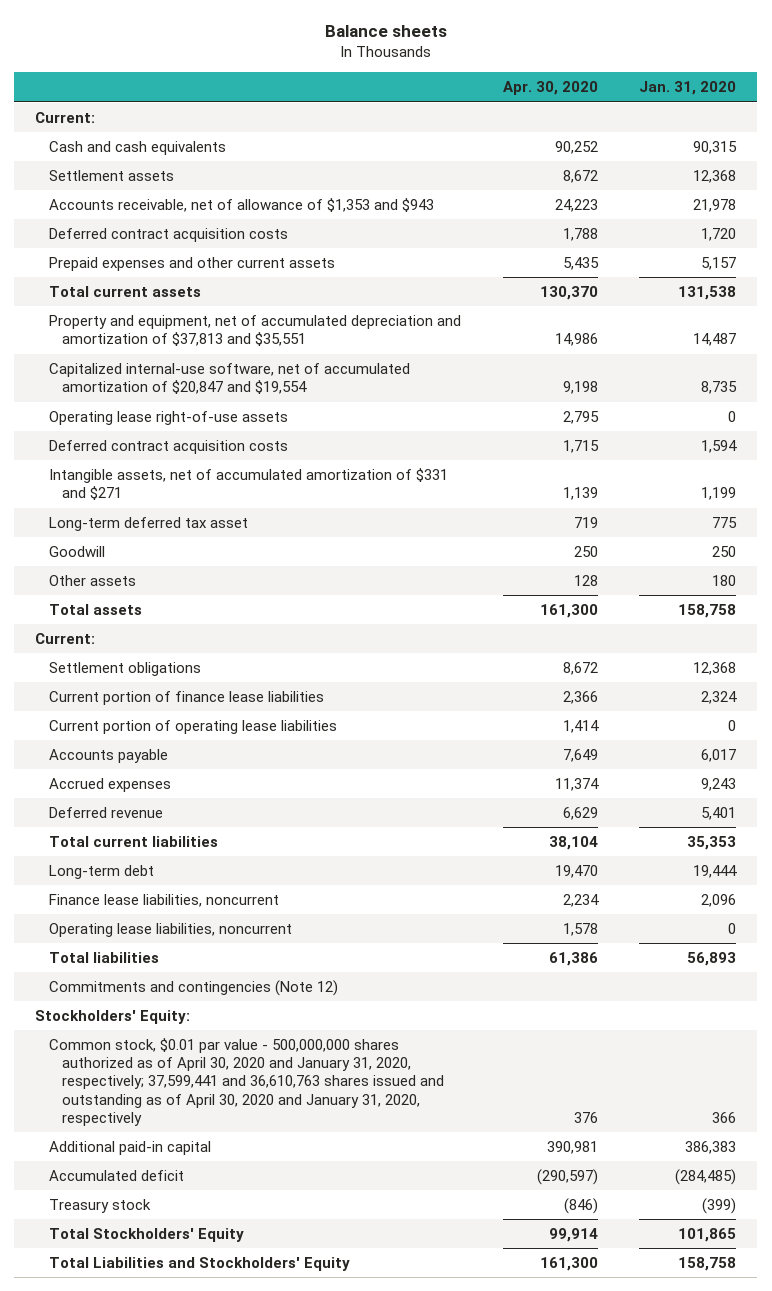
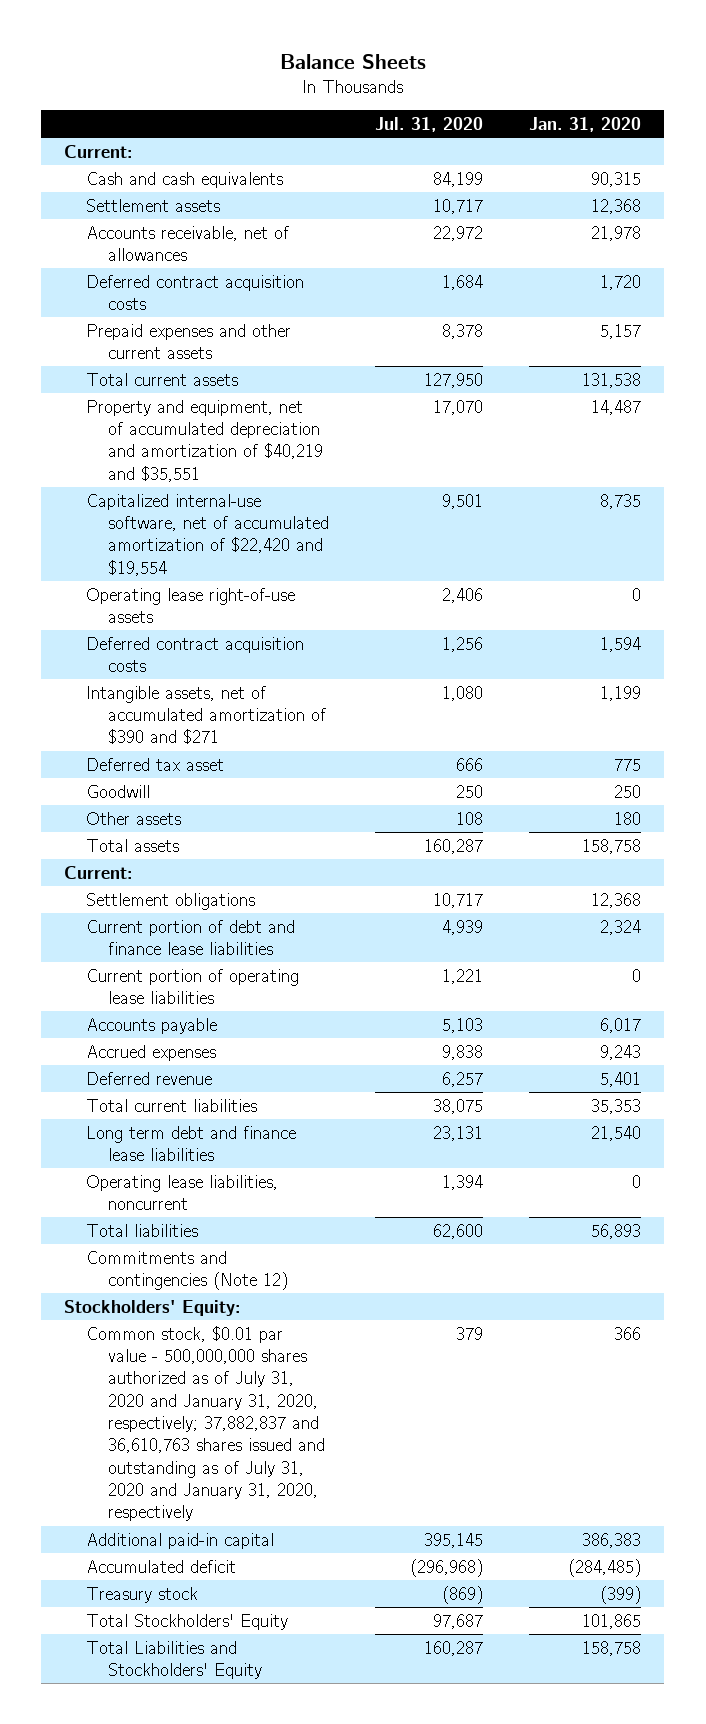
- Balance sheets
+ Balance Sheets
- | Apr. 30, 2020 | Jan. 31, 2020
+ | Jul. 31, 2020 | Jan. 31, 2020
- Accounts receivable, net of allowance of $1,353 and $943 | 24,223 | 21,978
+ Accounts receivable, net of allowances | 22,972 | 21,978
- Property and equipment, net of accumulated depreciation and amortization of $37,813 and $35,551 | 14,986 | 14,487
- Capitalized internal-use software, net of accumulated amortization of $20,847 and $19,554 | 9,198 | 8,735
+ Property and equipment, net of accumulated depreciation and amortization of $40,219 and $35,551 | 17,070 | 14,487
+ Capitalized internal-use software, net of accumulated amortization of $22,420 and $19,554 | 9,501 | 8,735
- Intangible assets, net of accumulated amortization of $331 and $271 | 1,139 | 1,199
- Long-term deferred tax asset | 719 | 775
+ Intangible assets, net of accumulated amortization of $390 and $271 | 1,080 | 1,199
+ Deferred tax asset | 666 | 775
- Current portion of finance lease liabilities | 2,366 | 2,324
+ Current portion of debt and finance lease liabilities | 4,939 | 2,324
- Long-term debt | 19,470 | 19,444
- Finance lease liabilities, noncurrent | 2,234 | 2,096
+ Long term debt and finance lease liabilities | 23,131 | 21,540
- Common stock, $0.01 par value - 500,000,000 shares authorized as of April 30, 2020 and January 31, 2020, respectively; 37,599,441 and 36,610,763 shares issued and outstanding as of April 30, 2020 and January 31, 2020, respectively | 376 | 366
+ Common stock, $0.01 par value - 500,000,000 shares authorized as of July 31, 2020 and January 31, 2020, respectively; 37,882,837 and 36,610,763 shares issued and outstanding as of July 31, 2020 and January 31, 2020, respectively | 379 | 366

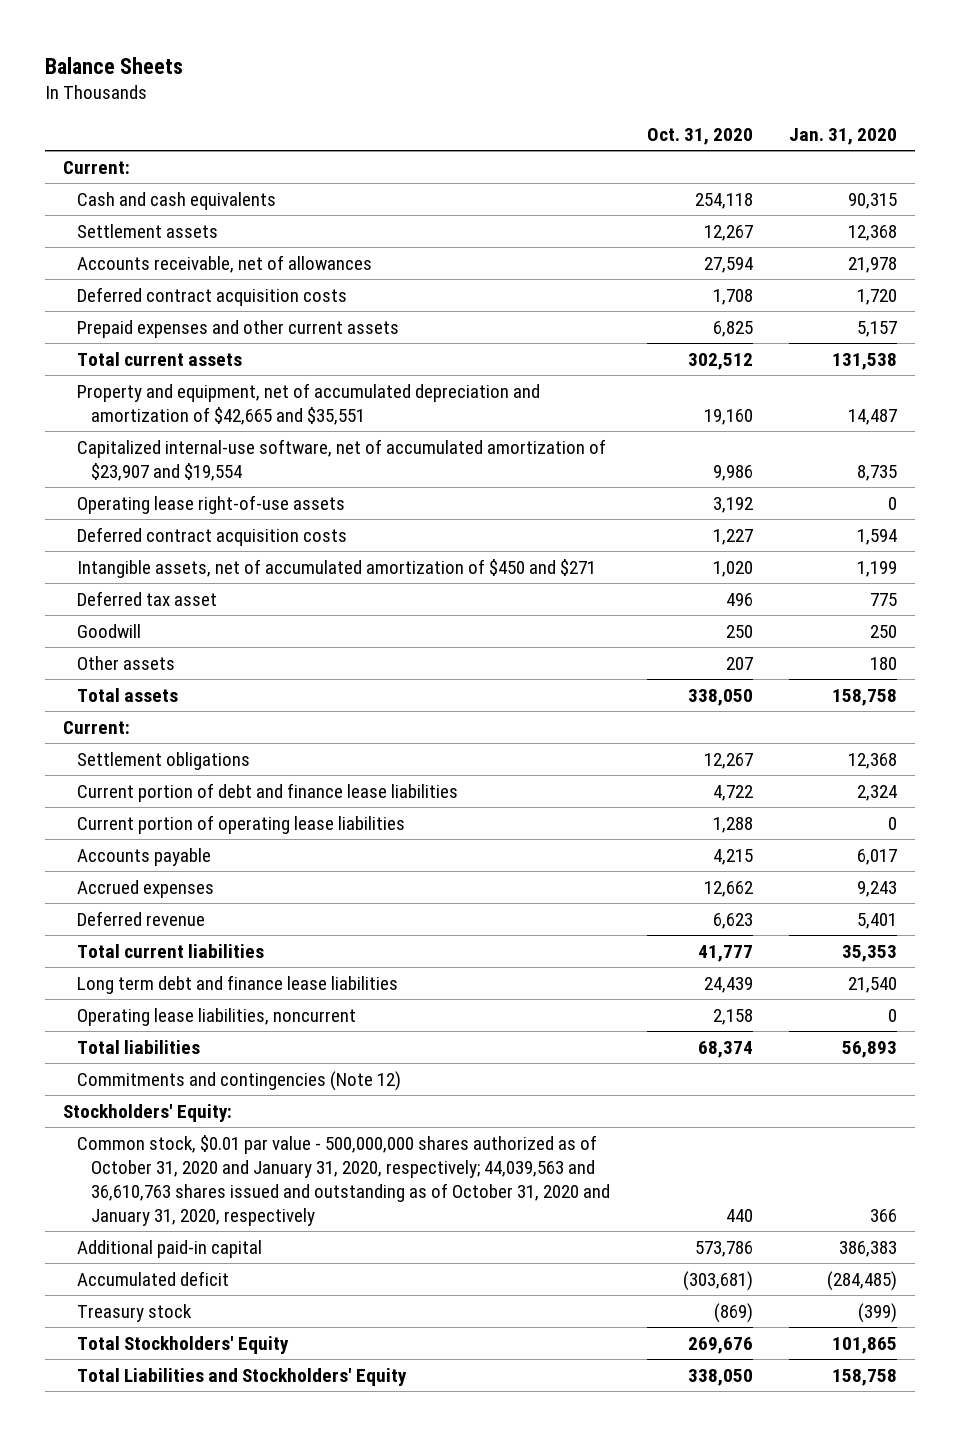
- | Jul. 31, 2020 | Jan. 31, 2020
+ | Oct. 31, 2020 | Jan. 31, 2020
- Property and equipment, net of accumulated depreciation and amortization of $40,219 and $35,551 | 17,070 | 14,487
- Capitalized internal-use software, net of accumulated amortization of $22,420 and $19,554 | 9,501 | 8,735
+ Property and equipment, net of accumulated depreciation and amortization of $42,665 and $35,551 | 19,160 | 14,487
+ Capitalized internal-use software, net of accumulated amortization of $23,907 and $19,554 | 9,986 | 8,735
- Intangible assets, net of accumulated amortization of $390 and $271 | 1,080 | 1,199
+ Intangible assets, net of accumulated amortization of $450 and $271 | 1,020 | 1,199
- Common stock, $0.01 par value - 500,000,000 shares authorized as of July 31, 2020 and January 31, 2020, respectively; 37,882,837 and 36,610,763 shares issued and outstanding as of July 31, 2020 and January 31, 2020, respectively | 379 | 366
+ Common stock, $0.01 par value - 500,000,000 shares authorized as of October 31, 2020 and January 31, 2020, respectively; 44,039,563 and 36,610,763 shares issued and outstanding as of October 31, 2020 and January 31, 2020, respectively | 440 | 366

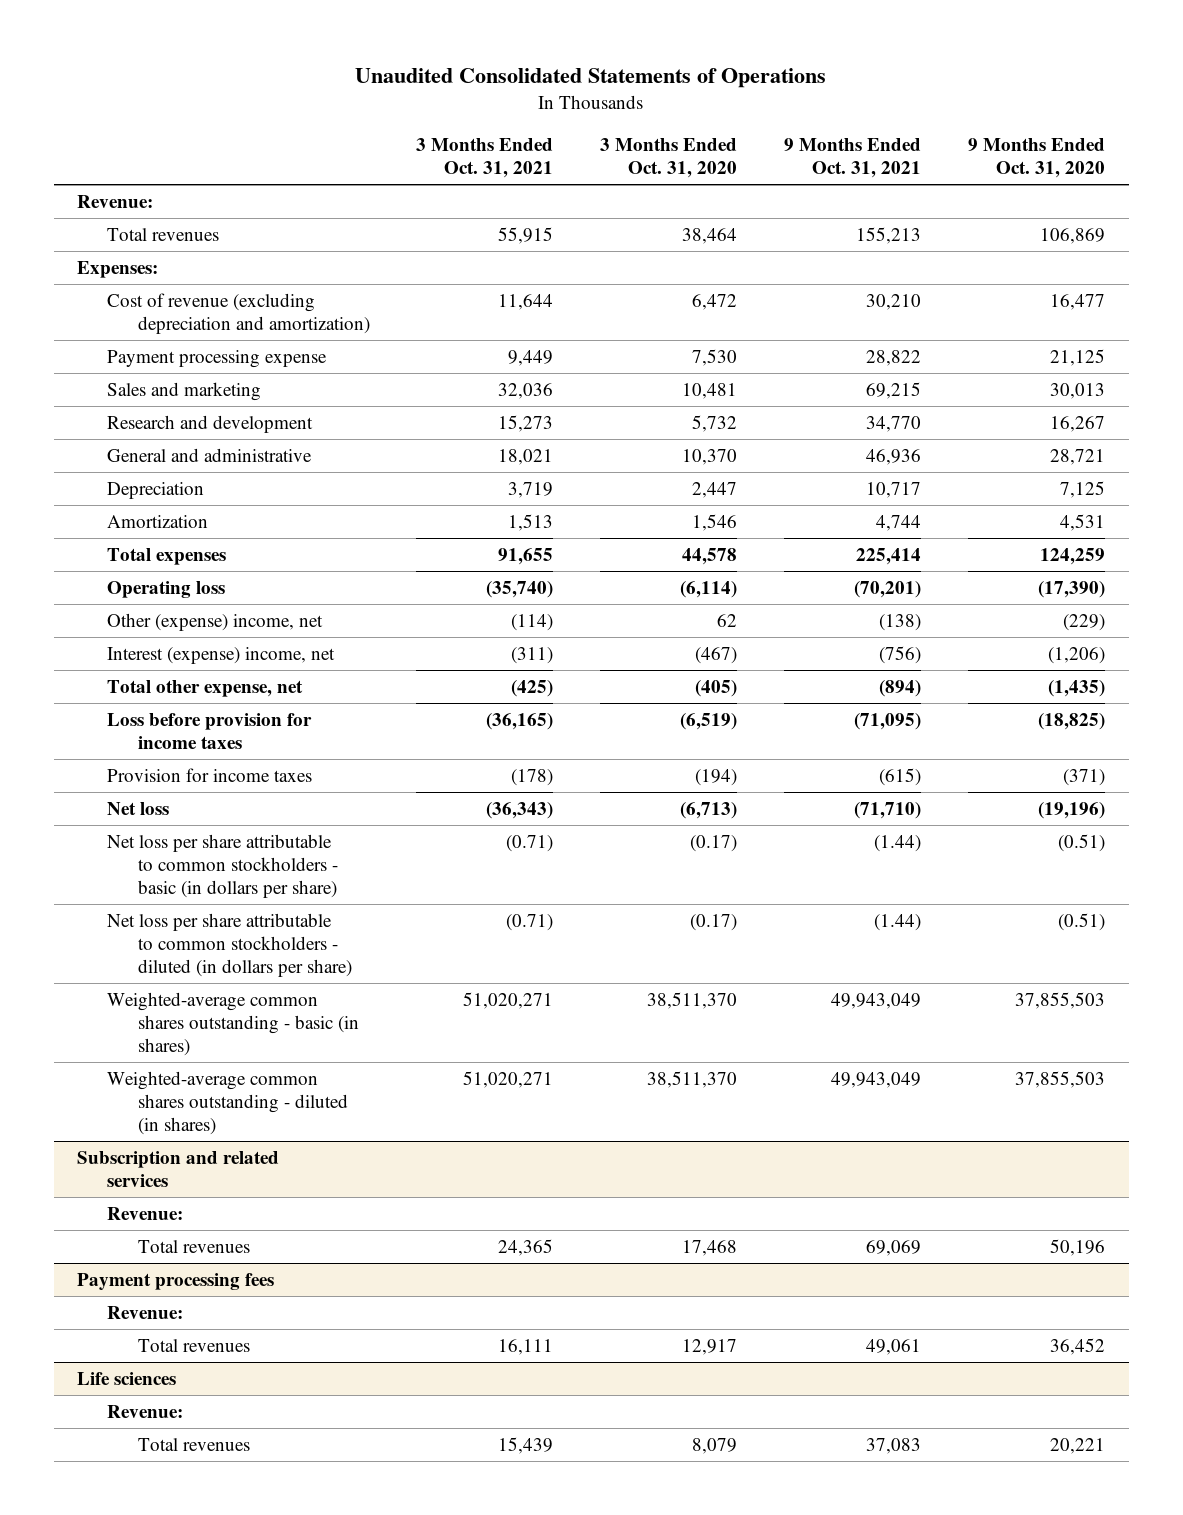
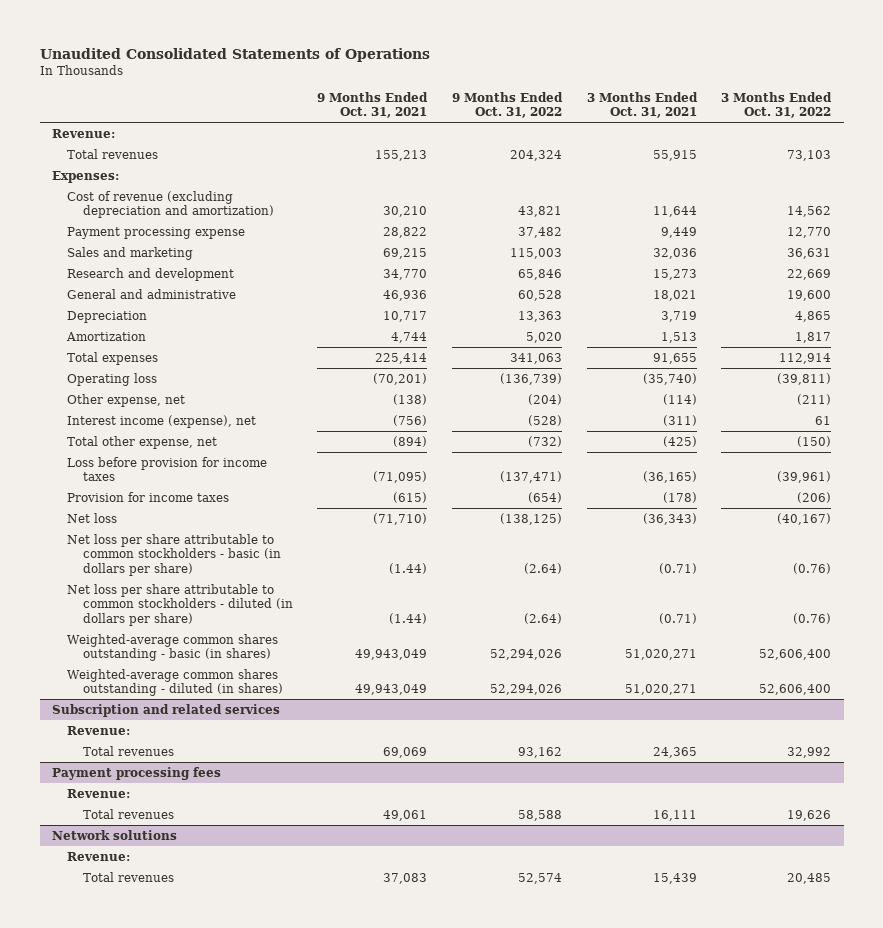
- | 3 Months Ended Oct. 31, 2021 | 3 Months Ended Oct. 31, 2020 | 9 Months Ended Oct. 31, 2021 | 9 Months Ended Oct. 31, 2020
+ | 9 Months Ended Oct. 31, 2021 | 9 Months Ended Oct. 31, 2022 | 3 Months Ended Oct. 31, 2021 | 3 Months Ended Oct. 31, 2022
- Other (expense) income, net | (114) | 62 | (138) | (229)
- Interest (expense) income, net | (311) | (467) | (756) | (1,206)
+ Other expense, net | (138) | (204) | (114) | (211)
+ Interest income (expense), net | (756) | (528) | (311) | 61
- Life sciences
+ Network solutions

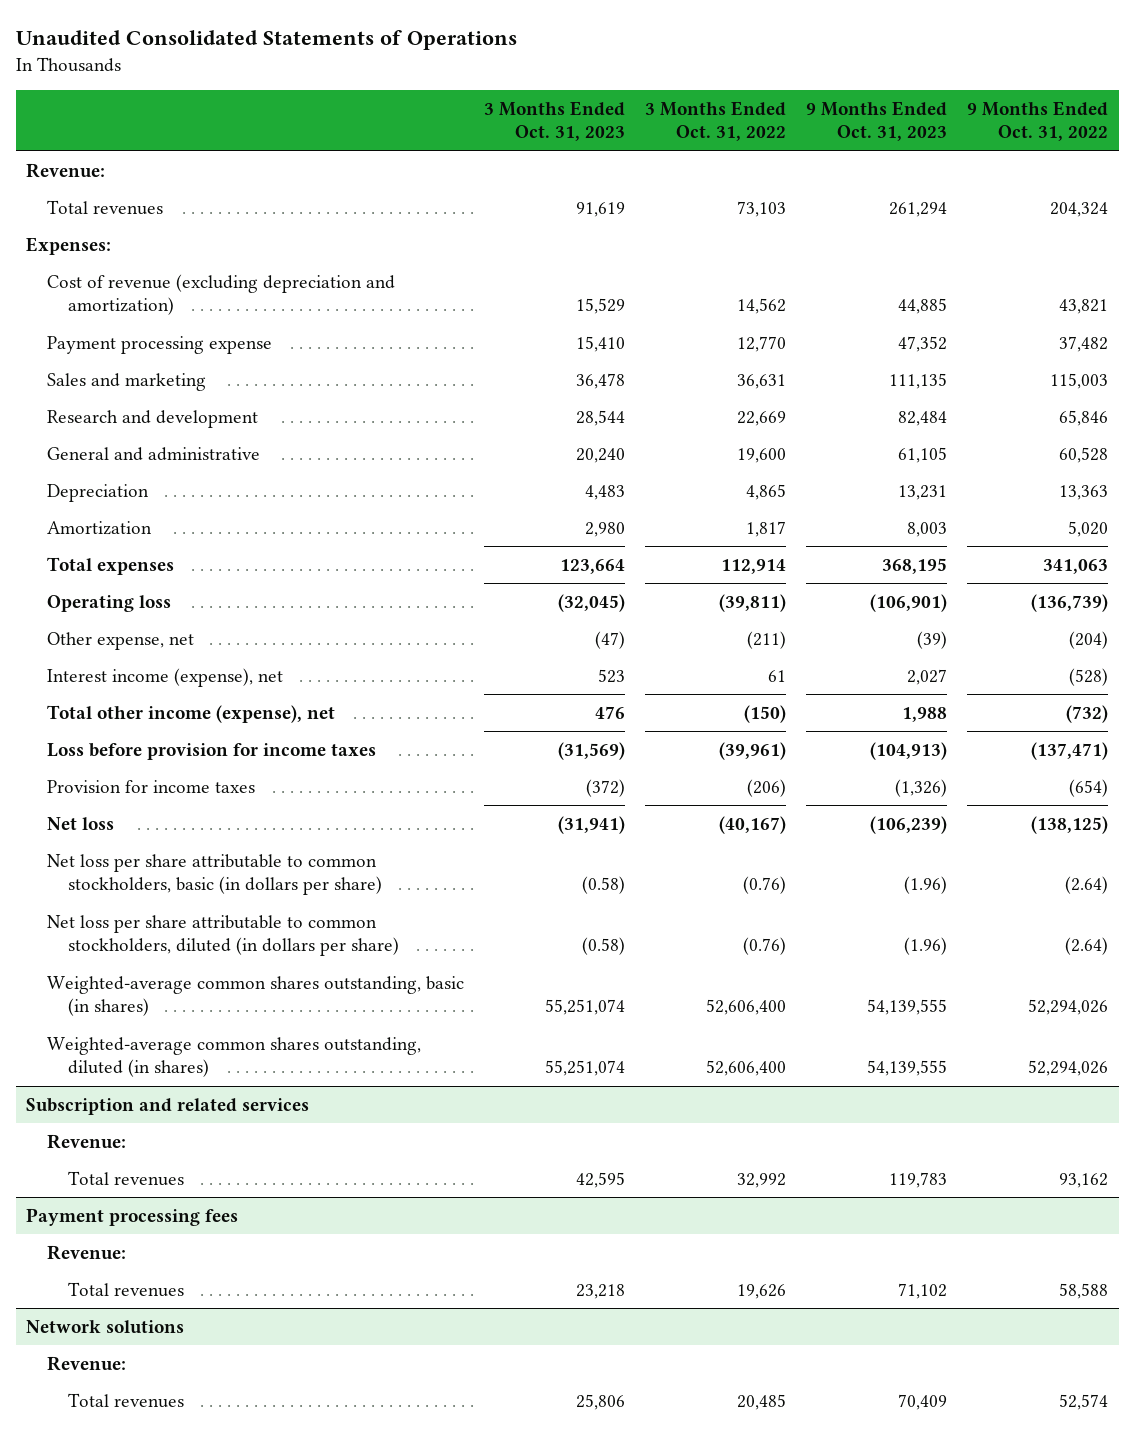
- | 9 Months Ended Oct. 31, 2021 | 9 Months Ended Oct. 31, 2022 | 3 Months Ended Oct. 31, 2021 | 3 Months Ended Oct. 31, 2022
+ | 3 Months Ended Oct. 31, 2023 | 3 Months Ended Oct. 31, 2022 | 9 Months Ended Oct. 31, 2023 | 9 Months Ended Oct. 31, 2022
- Total other expense, net | (894) | (732) | (425) | (150)
+ Total other income (expense), net | 476 | (150) | 1,988 | (732)
- Net loss per share attributable to common stockholders - basic (in dollars per share) | (1.44) | (2.64) | (0.71) | (0.76)
- Net loss per share attributable to common stockholders - diluted (in dollars per share) | (1.44) | (2.64) | (0.71) | (0.76)
- Weighted-average common shares outstanding - basic (in shares) | 49,943,049 | 52,294,026 | 51,020,271 | 52,606,400
- Weighted-average common shares outstanding - diluted (in shares) | 49,943,049 | 52,294,026 | 51,020,271 | 52,606,400
+ Net loss per share attributable to common stockholders, basic (in dollars per share) | (0.58) | (0.76) | (1.96) | (2.64)
+ Net loss per share attributable to common stockholders, diluted (in dollars per share) | (0.58) | (0.76) | (1.96) | (2.64)
+ Weighted-average common shares outstanding, basic (in shares) | 55,251,074 | 52,606,400 | 54,139,555 | 52,294,026
+ Weighted-average common shares outstanding, diluted (in shares) | 55,251,074 | 52,606,400 | 54,139,555 | 52,294,026

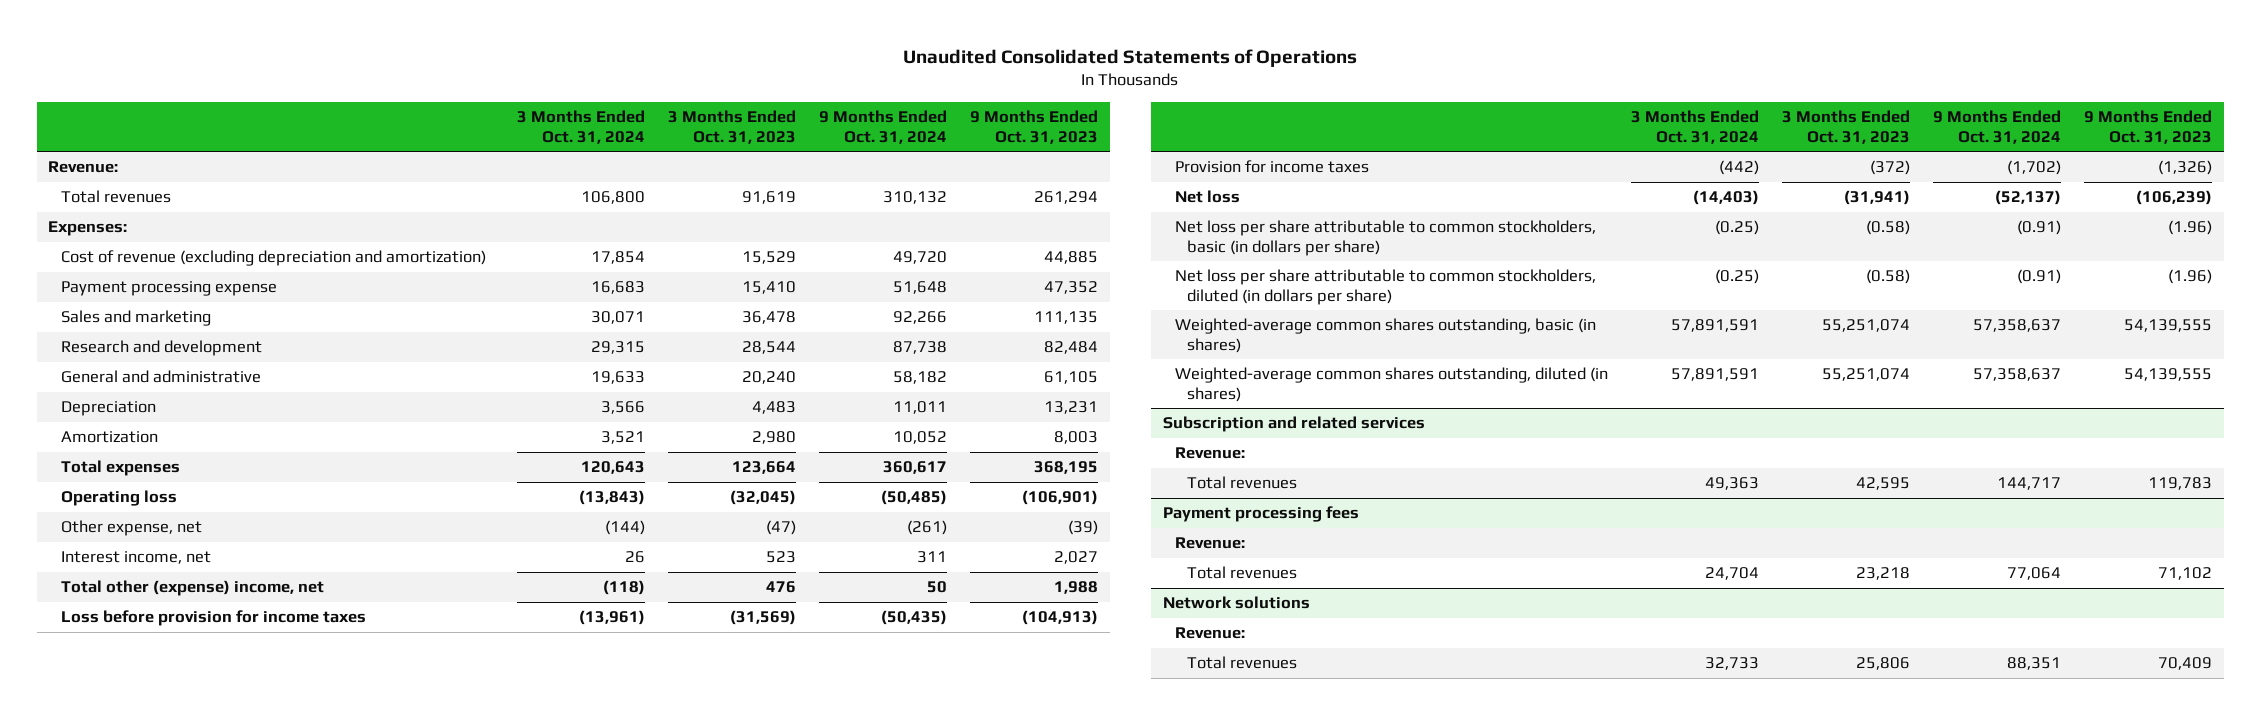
- | 3 Months Ended Oct. 31, 2023 | 3 Months Ended Oct. 31, 2022 | 9 Months Ended Oct. 31, 2023 | 9 Months Ended Oct. 31, 2022
+ | 3 Months Ended Oct. 31, 2024 | 3 Months Ended Oct. 31, 2023 | 9 Months Ended Oct. 31, 2024 | 9 Months Ended Oct. 31, 2023
- Interest income (expense), net | 523 | 61 | 2,027 | (528)
- Total other income (expense), net | 476 | (150) | 1,988 | (732)
+ Interest income, net | 26 | 523 | 311 | 2,027
+ Total other (expense) income, net | (118) | 476 | 50 | 1,988

